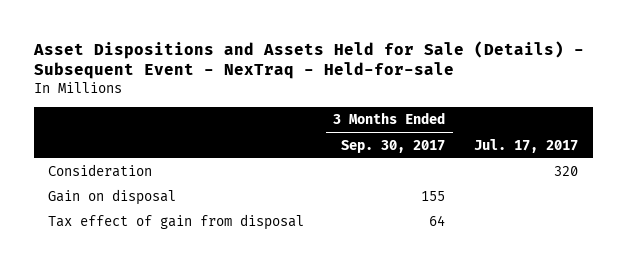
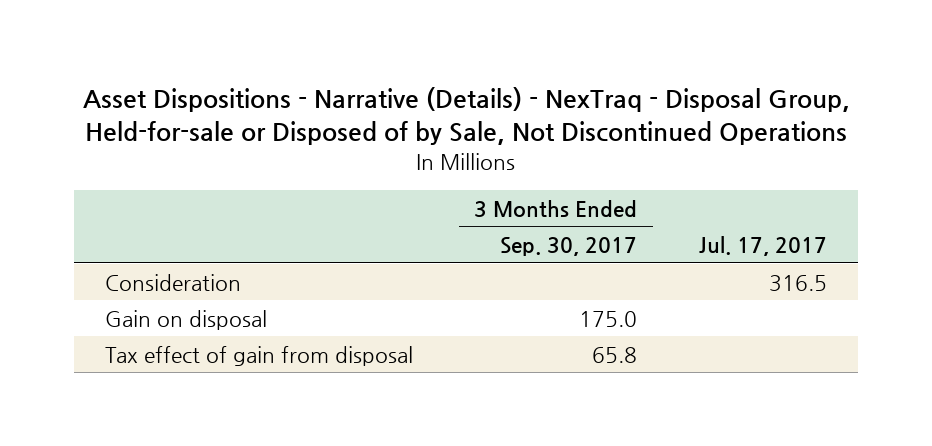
- Asset Dispositions and Assets Held for Sale (Details) - Subsequent Event - NexTraq - Held-for-sale
+ Asset Dispositions - Narrative (Details) - NexTraq - Disposal Group, Held-for-sale or Disposed of by Sale, Not Discontinued Operations
- Consideration | | 320
- Gain on disposal | 155 |
- Tax effect of gain from disposal | 64 |
+ Consideration | | 316.5
+ Gain on disposal | 175.0 |
+ Tax effect of gain from disposal | 65.8 |

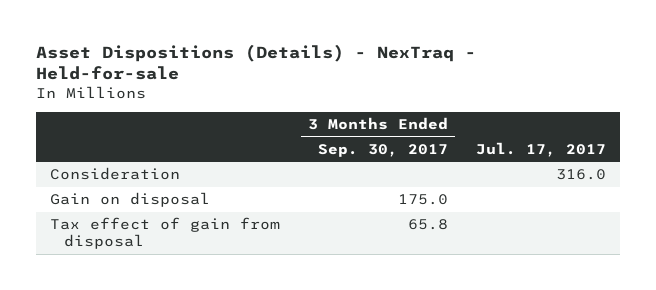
- Asset Dispositions - Narrative (Details) - NexTraq - Disposal Group, Held-for-sale or Disposed of by Sale, Not Discontinued Operations
+ Asset Dispositions (Details) - NexTraq - Held-for-sale
- Consideration | | 316.5
+ Consideration | | 316.0

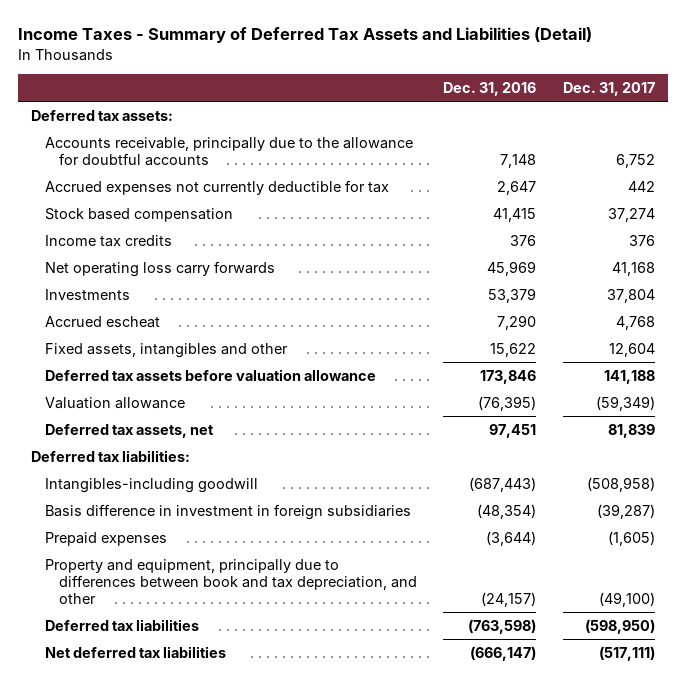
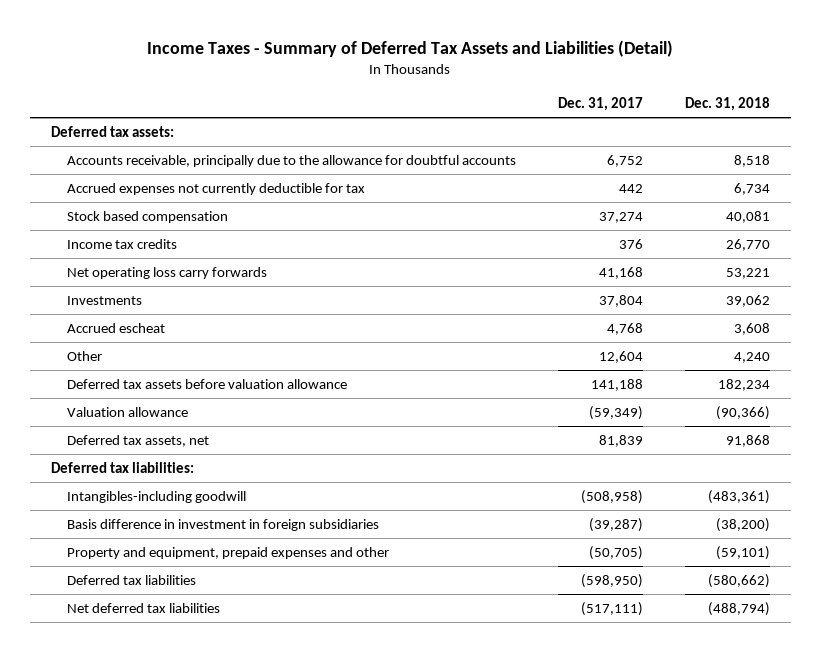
- | Dec. 31, 2016 | Dec. 31, 2017
+ | Dec. 31, 2017 | Dec. 31, 2018
- Fixed assets, intangibles and other | 15,622 | 12,604
+ Other | 12,604 | 4,240
- Prepaid expenses | (3,644) | (1,605)
- Property and equipment, principally due to differences between book and tax depreciation, and other | (24,157) | (49,100)
+ Property and equipment, prepaid expenses and other | (50,705) | (59,101)

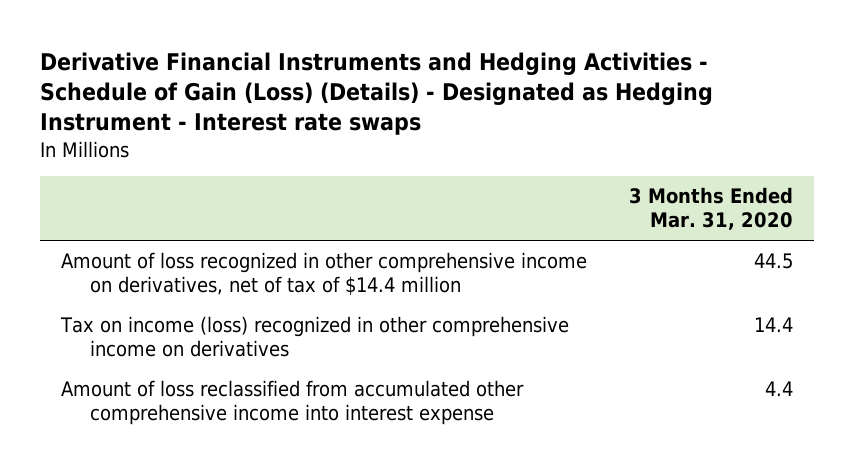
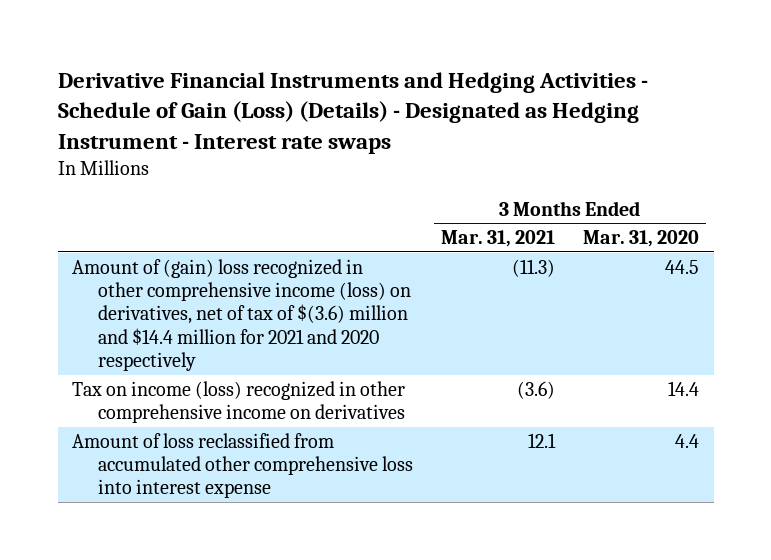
- | 3 Months Ended Mar. 31, 2020
+ | 3 Months Ended Mar. 31, 2021 | 3 Months Ended Mar. 31, 2020
- Amount of loss recognized in other comprehensive income on derivatives, net of tax of $14.4 million | 44.5
+ Amount of (gain) loss recognized in other comprehensive income (loss) on derivatives, net of tax of $(3.6) million and $14.4 million for 2021 and 2020 respectively | (11.3) | 44.5
- Amount of loss reclassified from accumulated other comprehensive income into interest expense | 4.4
+ Amount of loss reclassified from accumulated other comprehensive loss into interest expense | 12.1 | 4.4

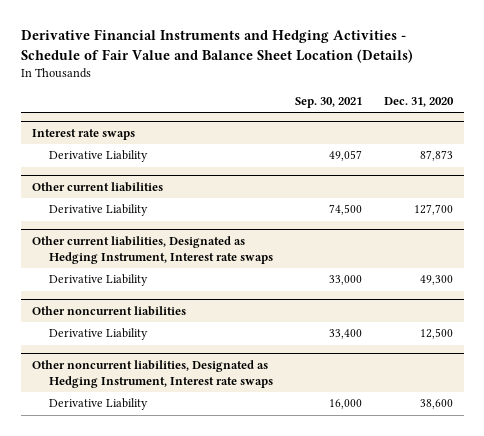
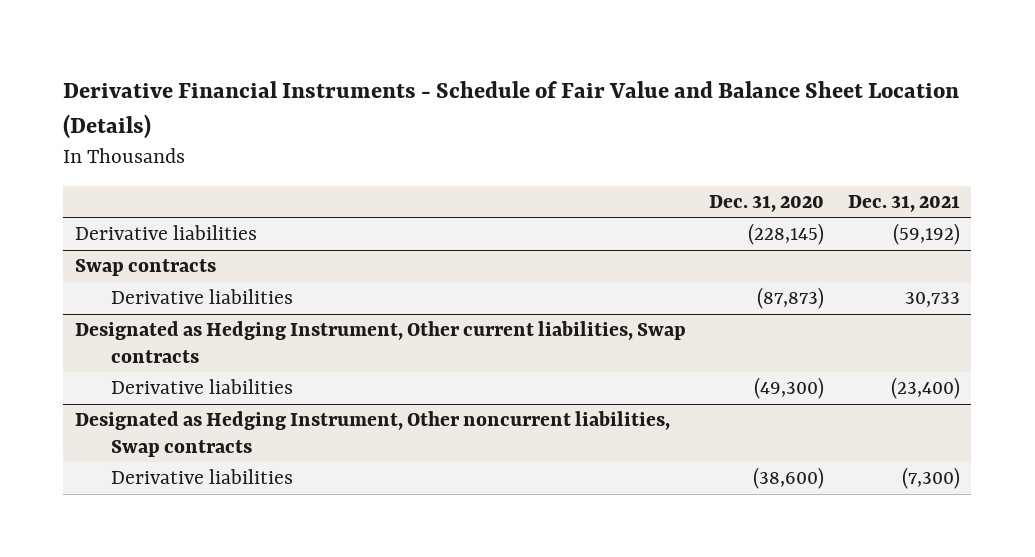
- Derivative Financial Instruments and Hedging Activities - Schedule of Fair Value and Balance Sheet Location (Details)
+ Derivative Financial Instruments - Schedule of Fair Value and Balance Sheet Location (Details)
- | Sep. 30, 2021 | Dec. 31, 2020
+ | Dec. 31, 2020 | Dec. 31, 2021
- Interest rate swaps
- Derivative Liability | 49,057 | 87,873
- Other current liabilities
- Derivative Liability | 74,500 | 127,700
- Other current liabilities, Designated as Hedging Instrument, Interest rate swaps
- Derivative Liability | 33,000 | 49,300
- Other noncurrent liabilities
- Derivative Liability | 33,400 | 12,500
- Other noncurrent liabilities, Designated as Hedging Instrument, Interest rate swaps
- Derivative Liability | 16,000 | 38,600
+ Derivative liabilities | (228,145) | (59,192)
+ Swap contracts
+ Derivative liabilities | (87,873) | 30,733
+ Designated as Hedging Instrument, Other current liabilities, Swap contracts
+ Derivative liabilities | (49,300) | (23,400)
+ Designated as Hedging Instrument, Other noncurrent liabilities, Swap contracts
+ Derivative liabilities | (38,600) | (7,300)

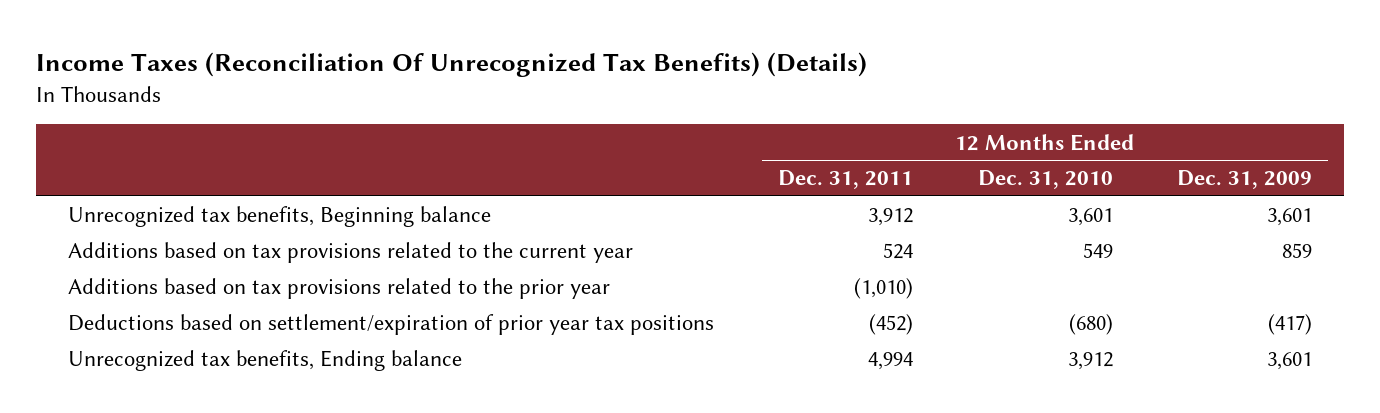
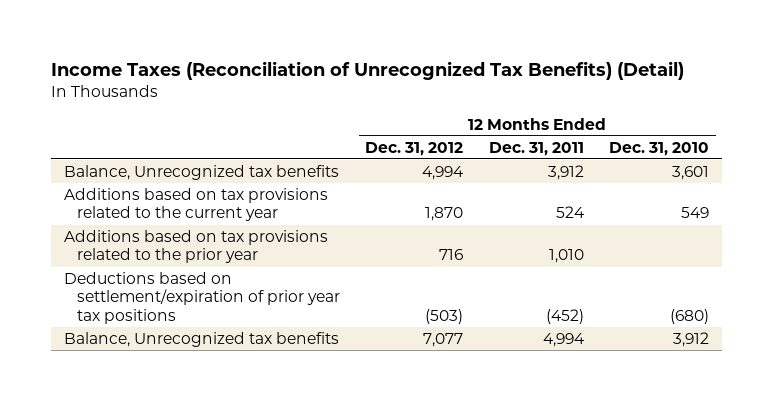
- Income Taxes (Reconciliation Of Unrecognized Tax Benefits) (Details)
+ Income Taxes (Reconciliation of Unrecognized Tax Benefits) (Detail)
- | 12 Months Ended Dec. 31, 2011 | 12 Months Ended Dec. 31, 2010 | 12 Months Ended Dec. 31, 2009
+ | 12 Months Ended Dec. 31, 2012 | 12 Months Ended Dec. 31, 2011 | 12 Months Ended Dec. 31, 2010
- Unrecognized tax benefits, Beginning balance | 3,912 | 3,601 | 3,601
+ Balance, Unrecognized tax benefits | 4,994 | 3,912 | 3,601
- Additions based on tax provisions related to the prior year | (1,010) | |
+ Additions based on tax provisions related to the prior year | 716 | 1,010 |
- Unrecognized tax benefits, Ending balance | 4,994 | 3,912 | 3,601
+ Balance, Unrecognized tax benefits | 7,077 | 4,994 | 3,912

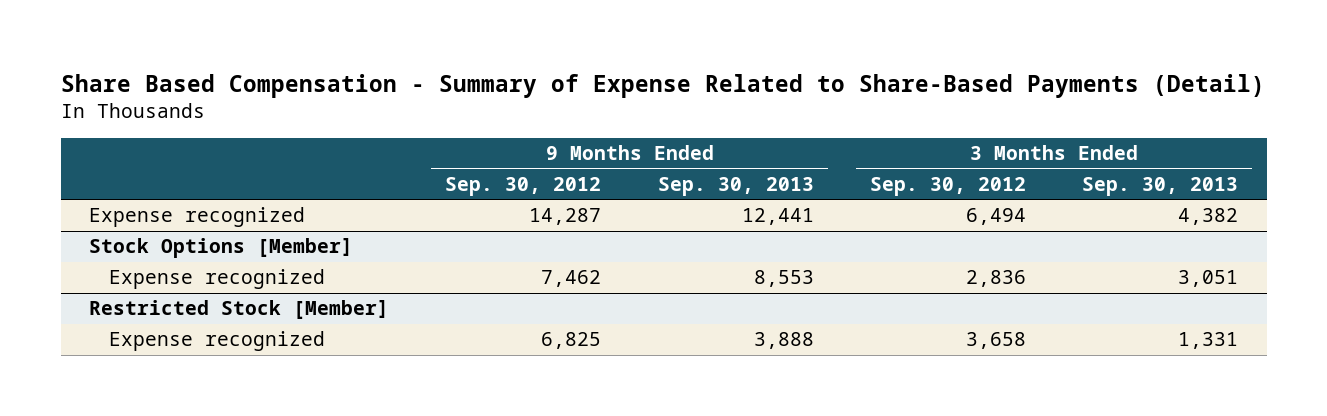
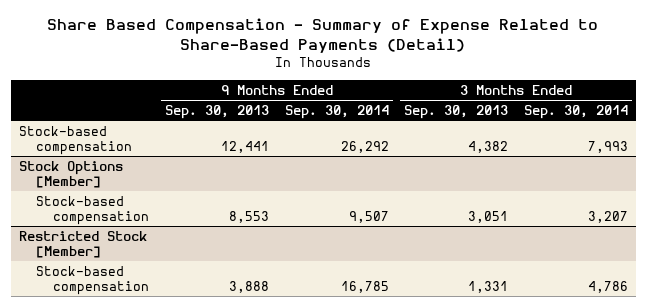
- | 9 Months Ended Sep. 30, 2012 | 9 Months Ended Sep. 30, 2013 | 3 Months Ended Sep. 30, 2012 | 3 Months Ended Sep. 30, 2013
+ | 9 Months Ended Sep. 30, 2013 | 9 Months Ended Sep. 30, 2014 | 3 Months Ended Sep. 30, 2013 | 3 Months Ended Sep. 30, 2014
- Expense recognized | 14,287 | 12,441 | 6,494 | 4,382
+ Stock-based compensation | 12,441 | 26,292 | 4,382 | 7,993
@ Stock Options [Member]
- Expense recognized | 7,462 | 8,553 | 2,836 | 3,051
+ Stock-based compensation | 8,553 | 9,507 | 3,051 | 3,207
@ Restricted Stock [Member]
- Expense recognized | 6,825 | 3,888 | 3,658 | 1,331
+ Stock-based compensation | 3,888 | 16,785 | 1,331 | 4,786

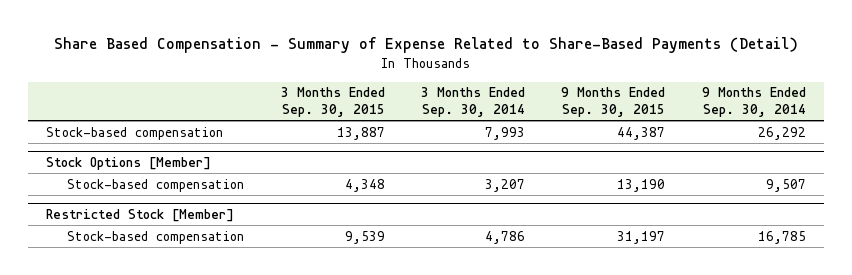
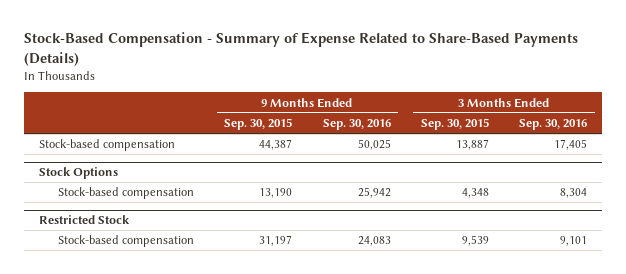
- Share Based Compensation - Summary of Expense Related to Share-Based Payments (Detail)
+ Stock-Based Compensation - Summary of Expense Related to Share-Based Payments (Details)
- | 3 Months Ended Sep. 30, 2015 | 3 Months Ended Sep. 30, 2014 | 9 Months Ended Sep. 30, 2015 | 9 Months Ended Sep. 30, 2014
+ | 9 Months Ended Sep. 30, 2015 | 9 Months Ended Sep. 30, 2016 | 3 Months Ended Sep. 30, 2015 | 3 Months Ended Sep. 30, 2016
- Stock Options [Member]
+ Stock Options
- Restricted Stock [Member]
+ Restricted Stock

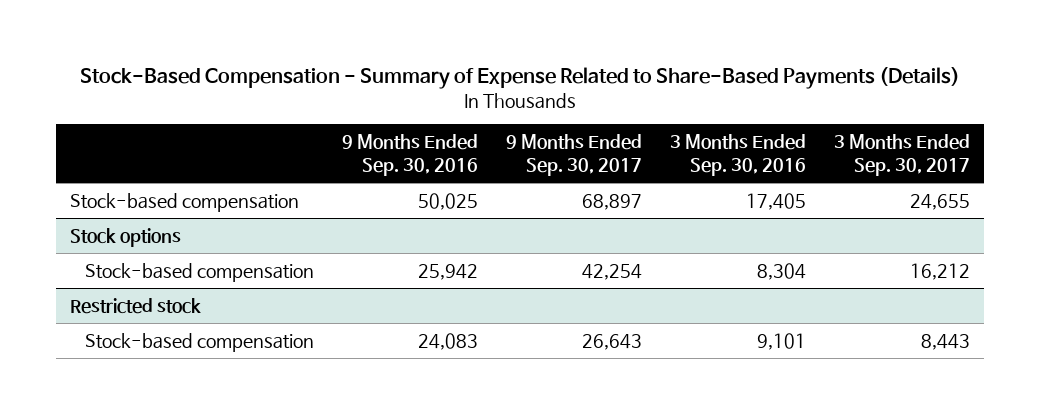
- | 9 Months Ended Sep. 30, 2015 | 9 Months Ended Sep. 30, 2016 | 3 Months Ended Sep. 30, 2015 | 3 Months Ended Sep. 30, 2016
+ | 9 Months Ended Sep. 30, 2016 | 9 Months Ended Sep. 30, 2017 | 3 Months Ended Sep. 30, 2016 | 3 Months Ended Sep. 30, 2017
- Stock Options
+ Stock options
- Restricted Stock
+ Restricted stock

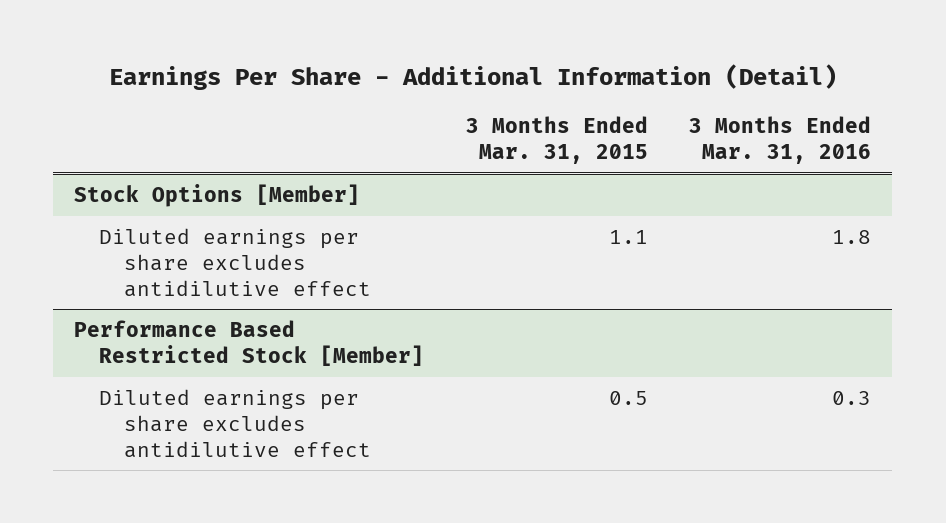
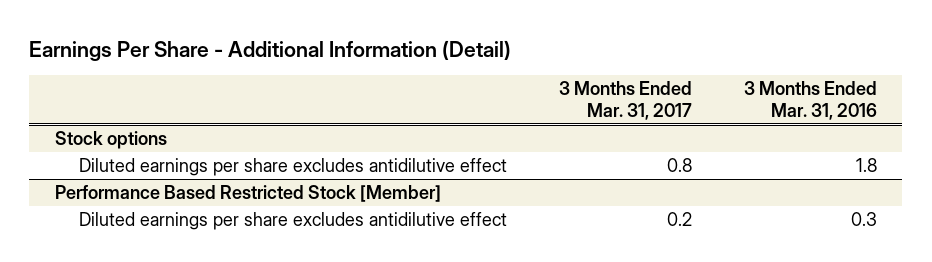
- | 3 Months Ended Mar. 31, 2015 | 3 Months Ended Mar. 31, 2016
+ | 3 Months Ended Mar. 31, 2017 | 3 Months Ended Mar. 31, 2016
- Stock Options [Member]
+ Stock options

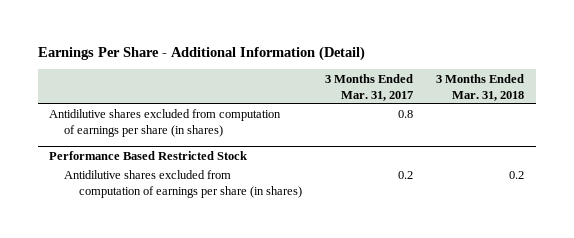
- | 3 Months Ended Mar. 31, 2017 | 3 Months Ended Mar. 31, 2016
+ | 3 Months Ended Mar. 31, 2017 | 3 Months Ended Mar. 31, 2018
- Stock options
- Diluted earnings per share excludes antidilutive effect | 0.8 | 1.8
- Performance Based Restricted Stock [Member]
- Diluted earnings per share excludes antidilutive effect | 0.2 | 0.3
+ Antidilutive shares excluded from computation of earnings per share (in shares) | 0.8 |
+ Performance Based Restricted Stock
+ Antidilutive shares excluded from computation of earnings per share (in shares) | 0.2 | 0.2

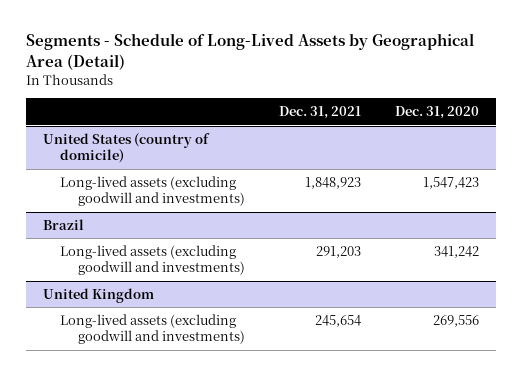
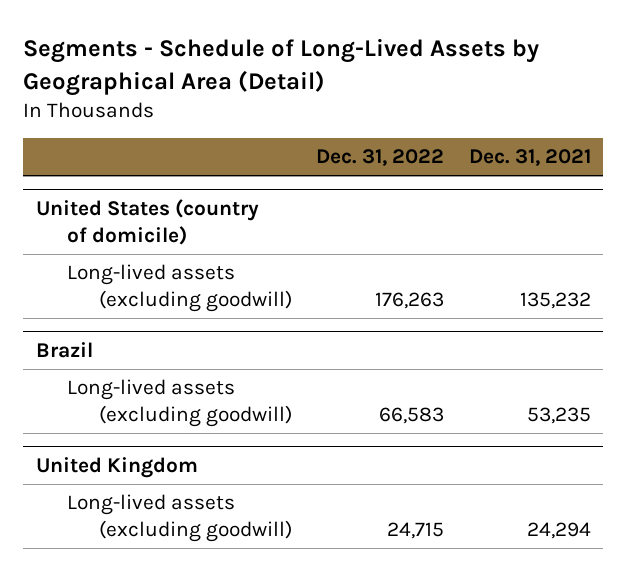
- | Dec. 31, 2021 | Dec. 31, 2020
+ | Dec. 31, 2022 | Dec. 31, 2021
@ United States (country of domicile)
- Long-lived assets (excluding goodwill and investments) | 1,848,923 | 1,547,423
+ Long-lived assets (excluding goodwill) | 176,263 | 135,232
@ Brazil
- Long-lived assets (excluding goodwill and investments) | 291,203 | 341,242
+ Long-lived assets (excluding goodwill) | 66,583 | 53,235
@ United Kingdom
- Long-lived assets (excluding goodwill and investments) | 245,654 | 269,556
+ Long-lived assets (excluding goodwill) | 24,715 | 24,294

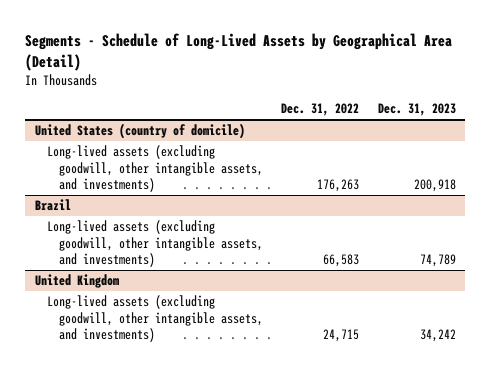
- | Dec. 31, 2022 | Dec. 31, 2021
+ | Dec. 31, 2022 | Dec. 31, 2023
@ United States (country of domicile)
- Long-lived assets (excluding goodwill) | 176,263 | 135,232
+ Long-lived assets (excluding goodwill, other intangible assets, and investments) | 176,263 | 200,918
@ Brazil
- Long-lived assets (excluding goodwill) | 66,583 | 53,235
+ Long-lived assets (excluding goodwill, other intangible assets, and investments) | 66,583 | 74,789
@ United Kingdom
- Long-lived assets (excluding goodwill) | 24,715 | 24,294
+ Long-lived assets (excluding goodwill, other intangible assets, and investments) | 24,715 | 34,242

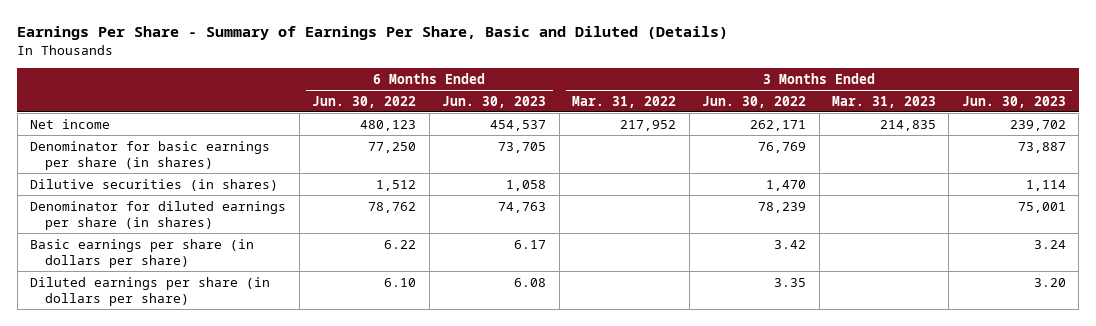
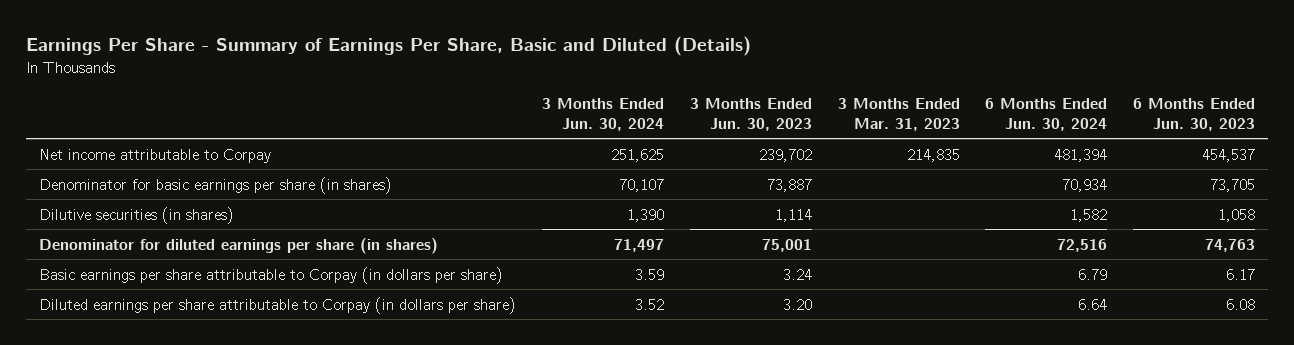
- | 6 Months Ended Jun. 30, 2022 | 6 Months Ended Jun. 30, 2023 | 3 Months Ended Mar. 31, 2022 | 3 Months Ended Jun. 30, 2022 | 3 Months Ended Mar. 31, 2023 | 3 Months Ended Jun. 30, 2023
+ | 3 Months Ended Jun. 30, 2024 | 3 Months Ended Jun. 30, 2023 | 3 Months Ended Mar. 31, 2023 | 6 Months Ended Jun. 30, 2024 | 6 Months Ended Jun. 30, 2023
- Net income | 480,123 | 454,537 | 217,952 | 262,171 | 214,835 | 239,702
+ Net income attributable to Corpay | 251,625 | 239,702 | 214,835 | 481,394 | 454,537
- Basic earnings per share (in dollars per share) | 6.22 | 6.17 | | 3.42 | | 3.24
- Diluted earnings per share (in dollars per share) | 6.10 | 6.08 | | 3.35 | | 3.20
+ Basic earnings per share attributable to Corpay (in dollars per share) | 3.59 | 3.24 | | 6.79 | 6.17
+ Diluted earnings per share attributable to Corpay (in dollars per share) | 3.52 | 3.20 | | 6.64 | 6.08

